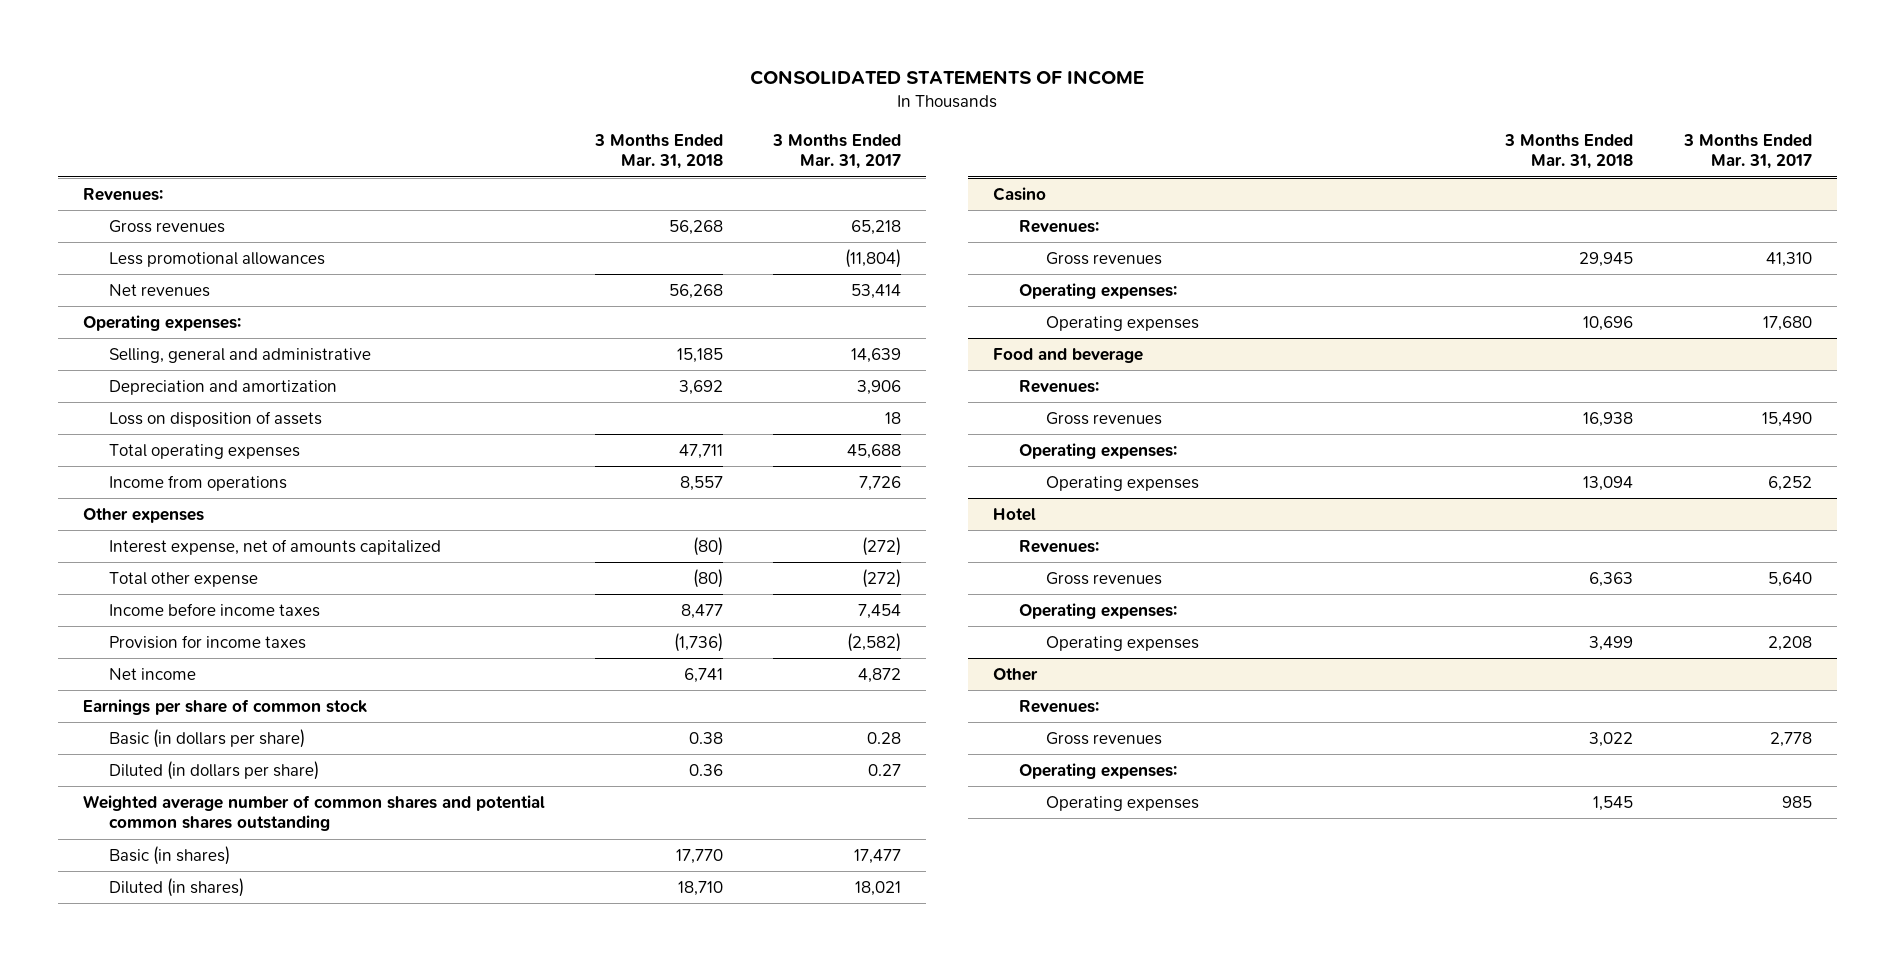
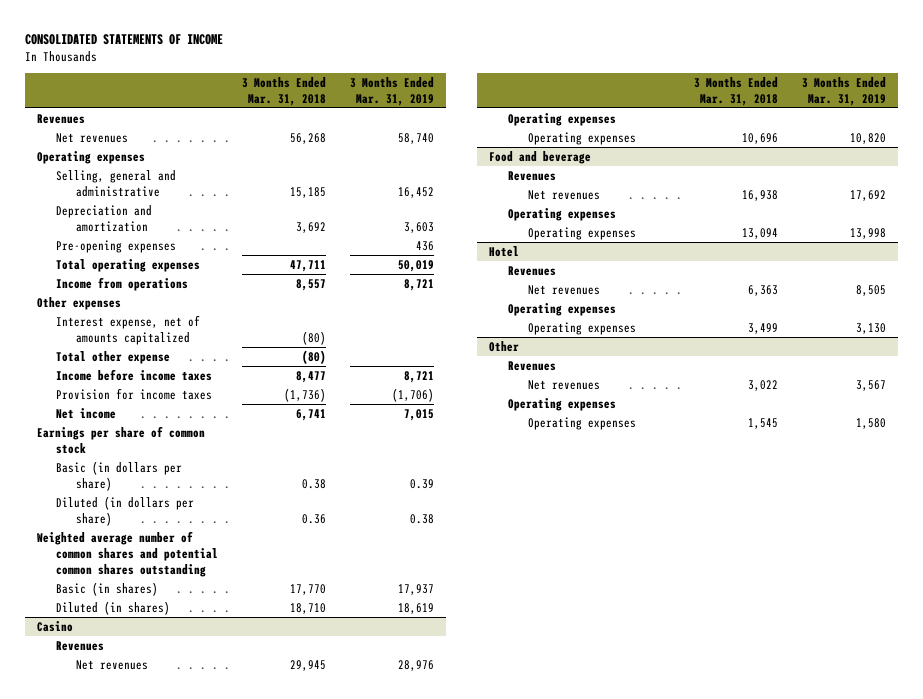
- | 3 Months Ended Mar. 31, 2018 | 3 Months Ended Mar. 31, 2017
+ | 3 Months Ended Mar. 31, 2018 | 3 Months Ended Mar. 31, 2019
- Revenues:
- Gross revenues | 56,268 | 65,218
- Less promotional allowances | | (11,804)
+ Revenues
- Operating expenses:
+ Operating expenses
- Loss on disposition of assets | | 18
+ Pre-opening expenses | | 436
@ Casino
- Revenues:
- Gross revenues | 29,945 | 41,310
- Operating expenses:
+ Revenues
+ Net revenues | 29,945 | 28,976
+ Operating expenses
@ Food and beverage
- Revenues:
- Gross revenues | 16,938 | 15,490
- Operating expenses:
+ Revenues
+ Net revenues | 16,938 | 17,692
+ Operating expenses
@ Hotel
- Revenues:
- Gross revenues | 6,363 | 5,640
- Operating expenses:
+ Revenues
+ Net revenues | 6,363 | 8,505
+ Operating expenses
@ Other
- Revenues:
- Gross revenues | 3,022 | 2,778
- Operating expenses:
+ Revenues
+ Net revenues | 3,022 | 3,567
+ Operating expenses

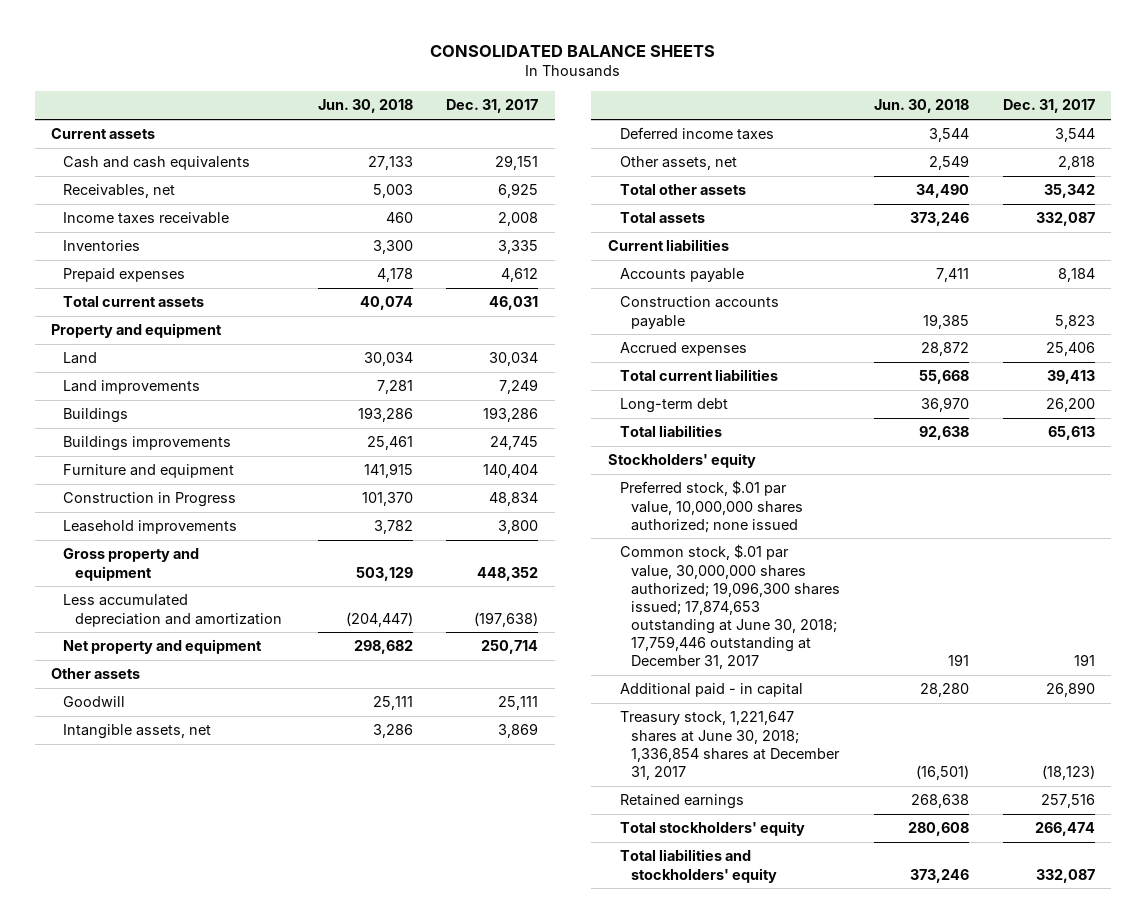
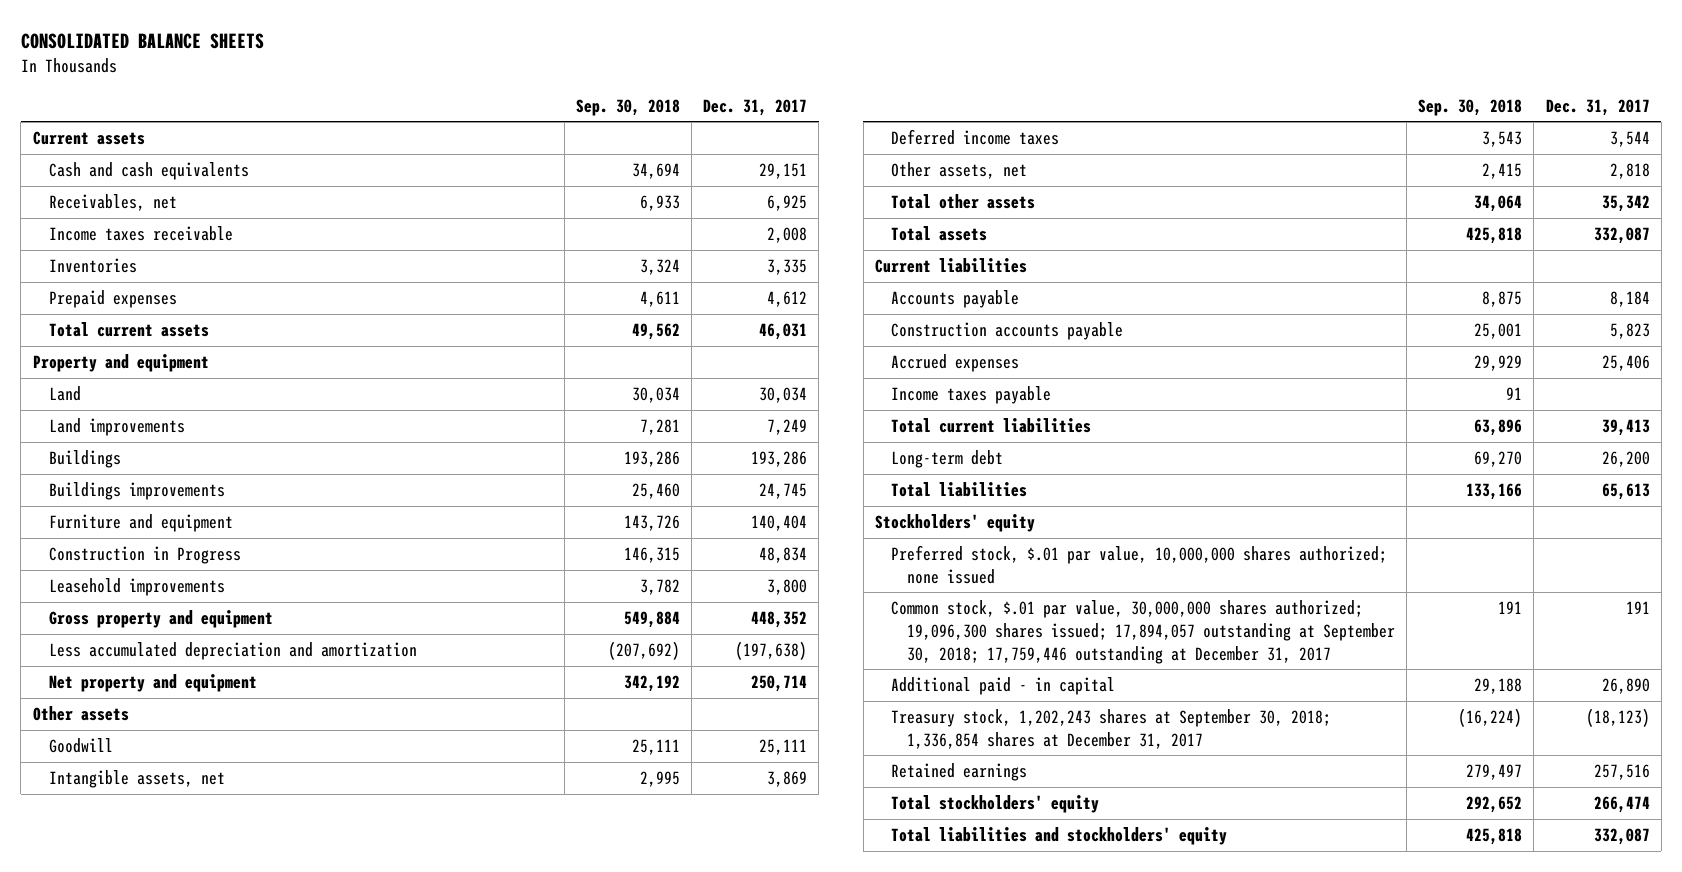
- | Jun. 30, 2018 | Dec. 31, 2017
+ | Sep. 30, 2018 | Dec. 31, 2017
+ Income taxes payable | 91 |
- Common stock, $.01 par value, 30,000,000 shares authorized; 19,096,300 shares issued; 17,874,653 outstanding at June 30, 2018; 17,759,446 outstanding at December 31, 2017 | 191 | 191
+ Common stock, $.01 par value, 30,000,000 shares authorized; 19,096,300 shares issued; 17,894,057 outstanding at September 30, 2018; 17,759,446 outstanding at December 31, 2017 | 191 | 191
- Treasury stock, 1,221,647 shares at June 30, 2018; 1,336,854 shares at December 31, 2017 | (16,501) | (18,123)
+ Treasury stock, 1,202,243 shares at September 30, 2018; 1,336,854 shares at December 31, 2017 | (16,224) | (18,123)

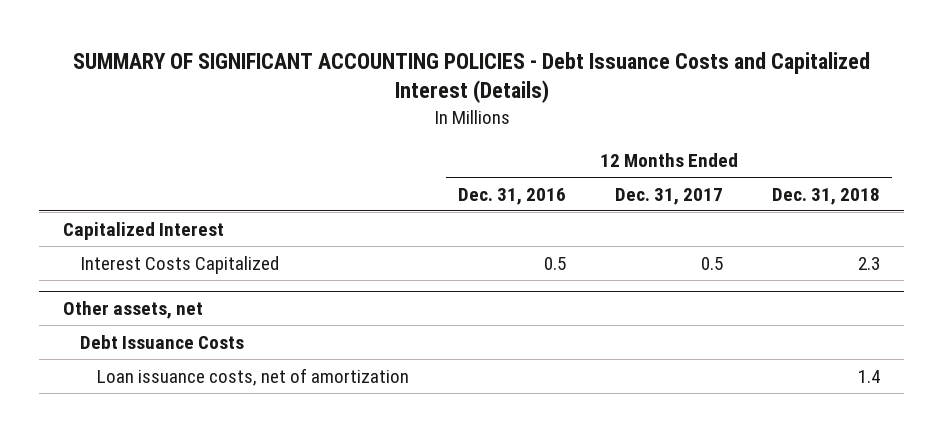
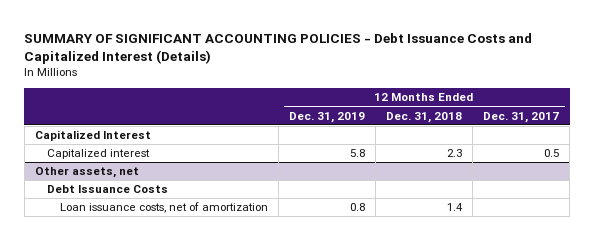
- | 12 Months Ended Dec. 31, 2016 | 12 Months Ended Dec. 31, 2017 | 12 Months Ended Dec. 31, 2018
+ | 12 Months Ended Dec. 31, 2019 | 12 Months Ended Dec. 31, 2018 | 12 Months Ended Dec. 31, 2017
- Interest Costs Capitalized | 0.5 | 0.5 | 2.3
+ Capitalized interest | 5.8 | 2.3 | 0.5

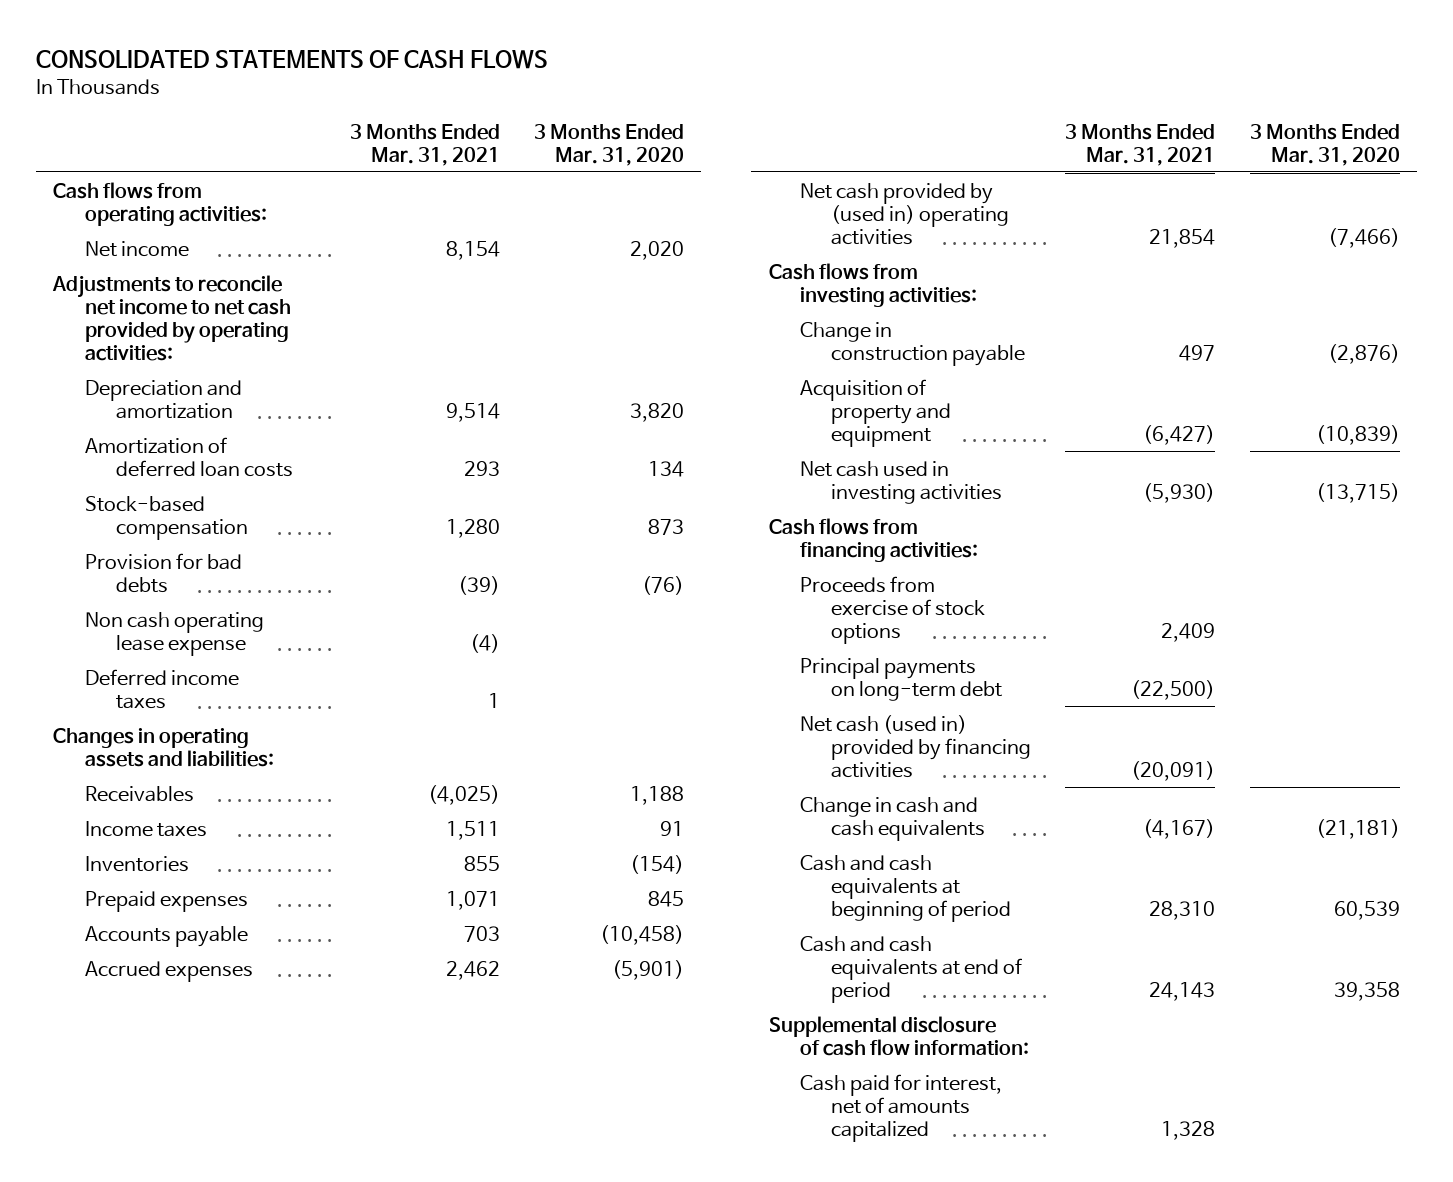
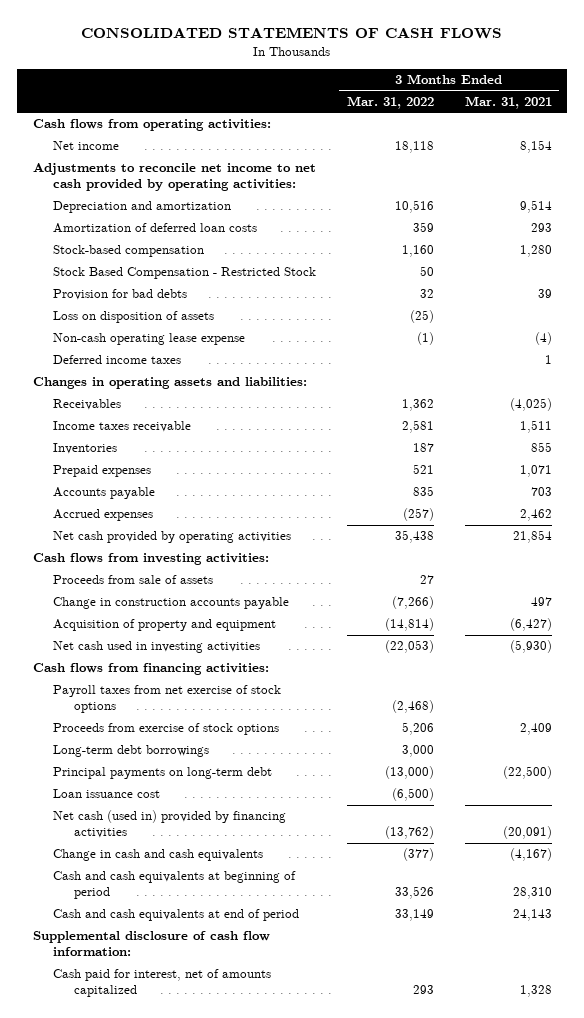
- | 3 Months Ended Mar. 31, 2021 | 3 Months Ended Mar. 31, 2020
+ | 3 Months Ended Mar. 31, 2022 | 3 Months Ended Mar. 31, 2021
- Provision for bad debts | (39) | (76)
- Non cash operating lease expense | (4) |
+ Stock Based Compensation - Restricted Stock | 50 |
+ Provision for bad debts | 32 | 39
+ Loss on disposition of assets | (25) |
+ Non-cash operating lease expense | (1) | (4)
- Income taxes | 1,511 | 91
+ Income taxes receivable | 2,581 | 1,511
- Net cash provided by (used in) operating activities | 21,854 | (7,466)
+ Net cash provided by operating activities | 35,438 | 21,854
- Change in construction payable | 497 | (2,876)
+ Proceeds from sale of assets | 27 |
+ Change in construction accounts payable | (7,266) | 497
+ Payroll taxes from net exercise of stock options | (2,468) |
+ Long-term debt borrowings | 3,000 |
+ Loan issuance cost | (6,500) |

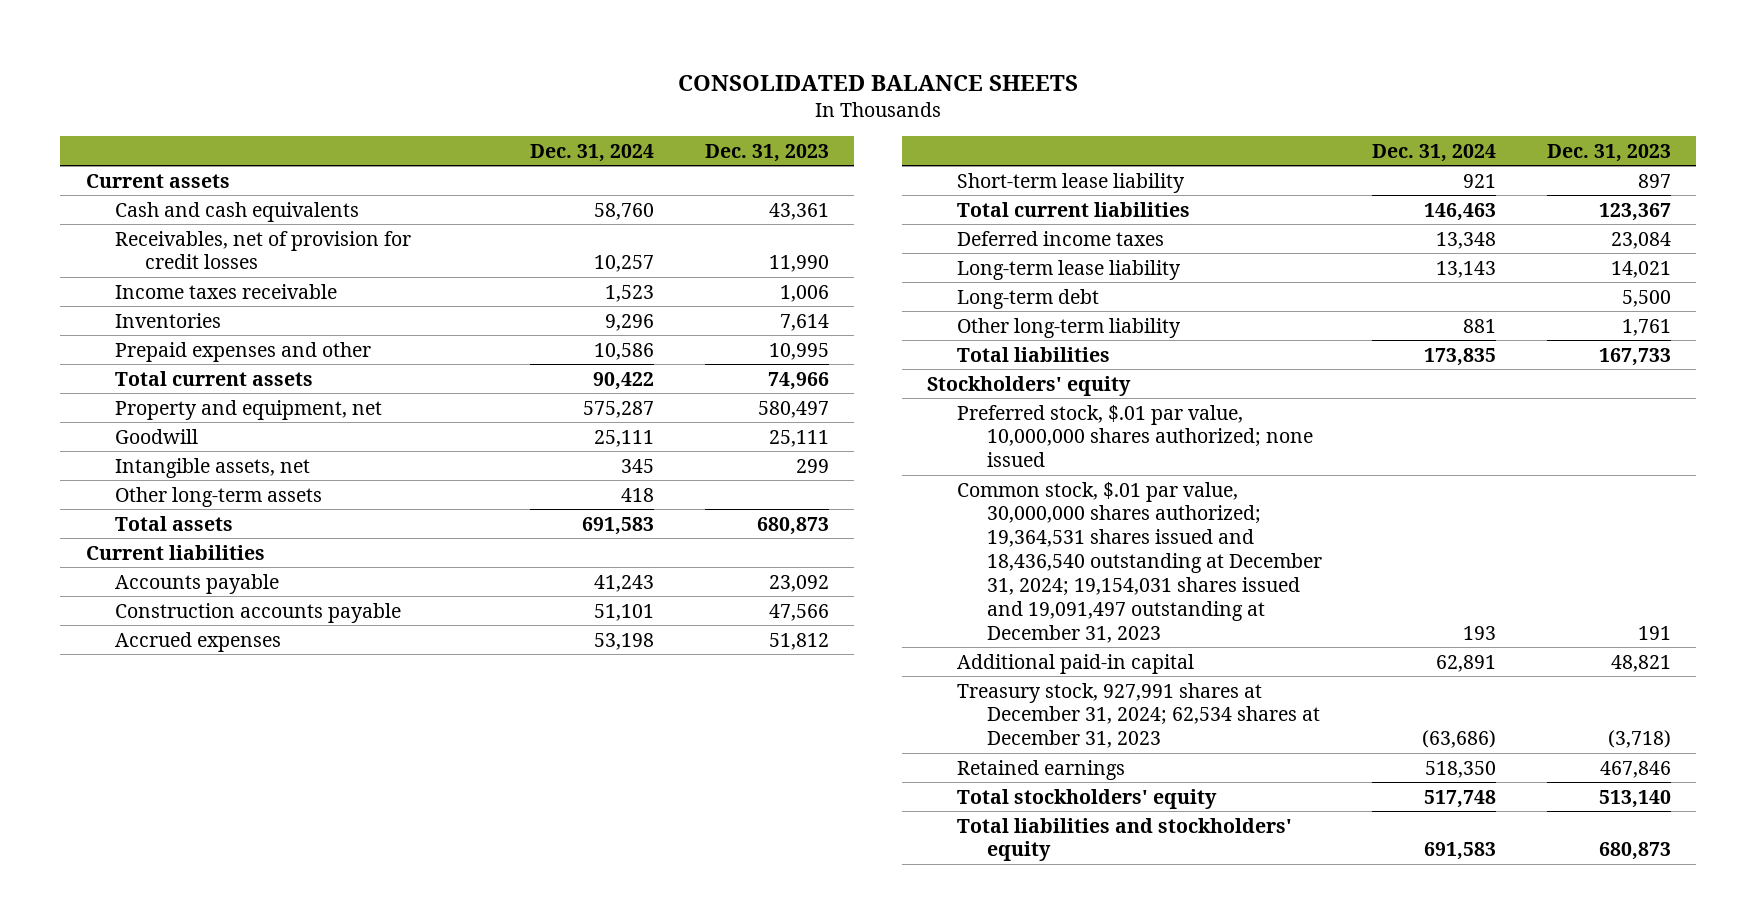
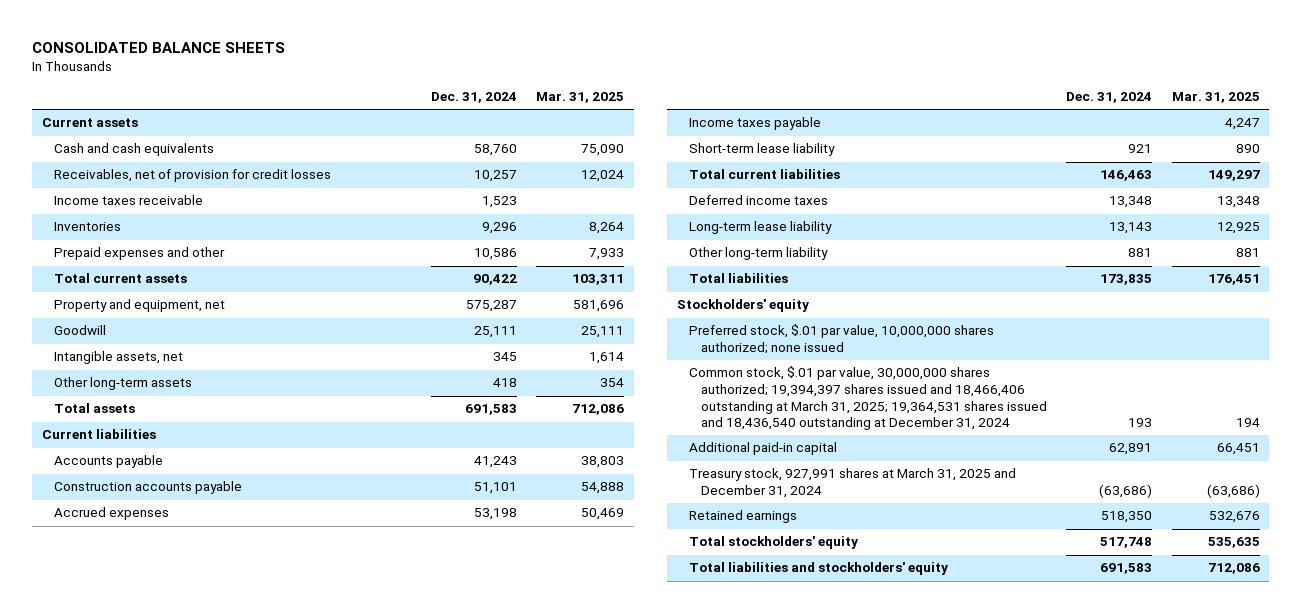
- | Dec. 31, 2024 | Dec. 31, 2023
+ | Dec. 31, 2024 | Mar. 31, 2025
+ Income taxes payable | | 4,247
- Long-term debt | | 5,500
- Common stock, $.01 par value, 30,000,000 shares authorized; 19,364,531 shares issued and 18,436,540 outstanding at December 31, 2024; 19,154,031 shares issued and 19,091,497 outstanding at December 31, 2023 | 193 | 191
+ Common stock, $.01 par value, 30,000,000 shares authorized; 19,394,397 shares issued and 18,466,406 outstanding at March 31, 2025; 19,364,531 shares issued and 18,436,540 outstanding at December 31, 2024 | 193 | 194
- Treasury stock, 927,991 shares at December 31, 2024; 62,534 shares at December 31, 2023 | (63,686) | (3,718)
+ Treasury stock, 927,991 shares at March 31, 2025 and December 31, 2024 | (63,686) | (63,686)

